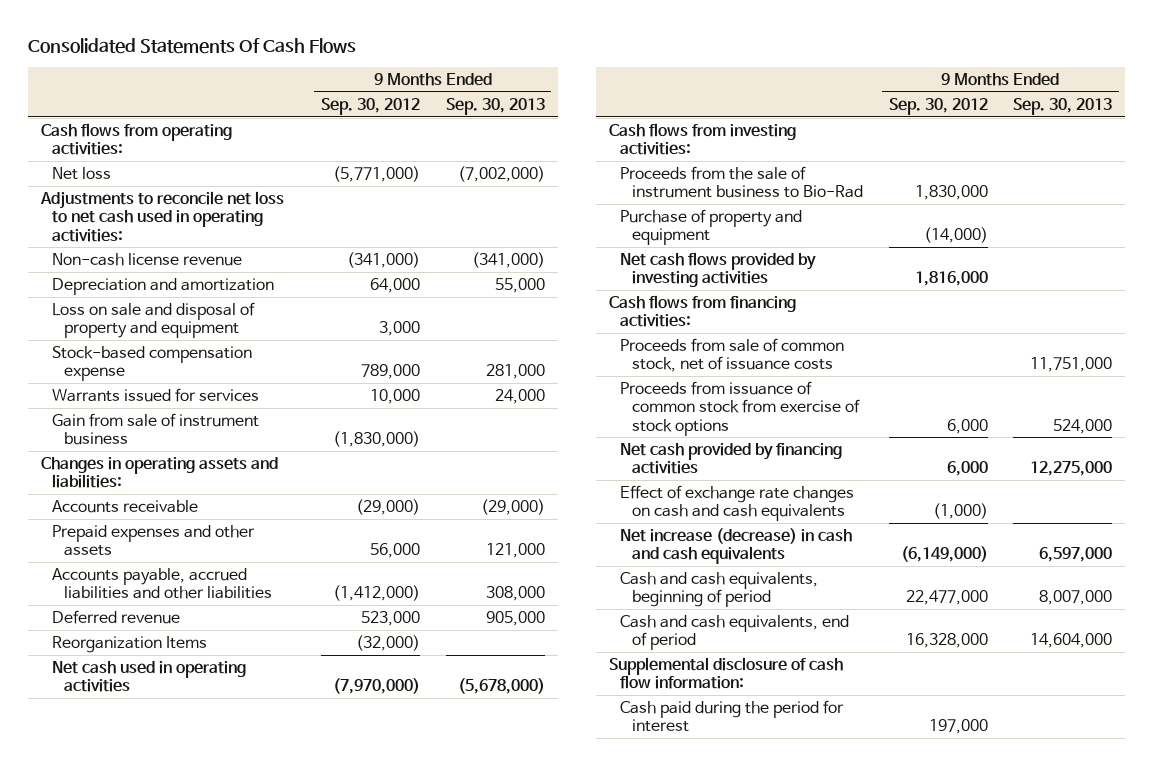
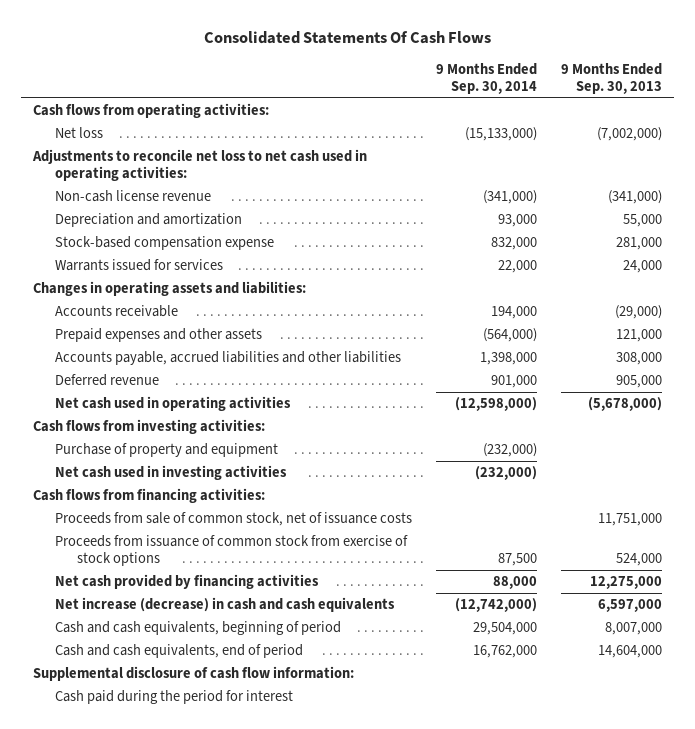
- | 9 Months Ended Sep. 30, 2012 | 9 Months Ended Sep. 30, 2013
+ | 9 Months Ended Sep. 30, 2014 | 9 Months Ended Sep. 30, 2013
- Loss on sale and disposal of property and equipment | 3,000 |
- Gain from sale of instrument business | (1,830,000) |
- Reorganization Items | (32,000) |
- Proceeds from the sale of instrument business to Bio-Rad | 1,830,000 |
- Net cash flows provided by investing activities | 1,816,000 |
+ Net cash used in investing activities | (232,000) |
- Effect of exchange rate changes on cash and cash equivalents | (1,000) |

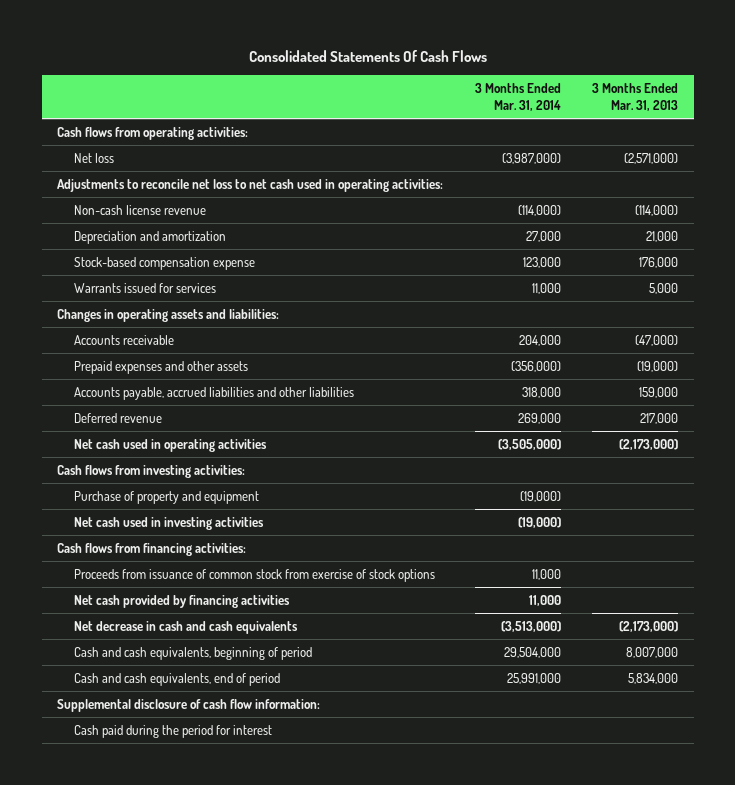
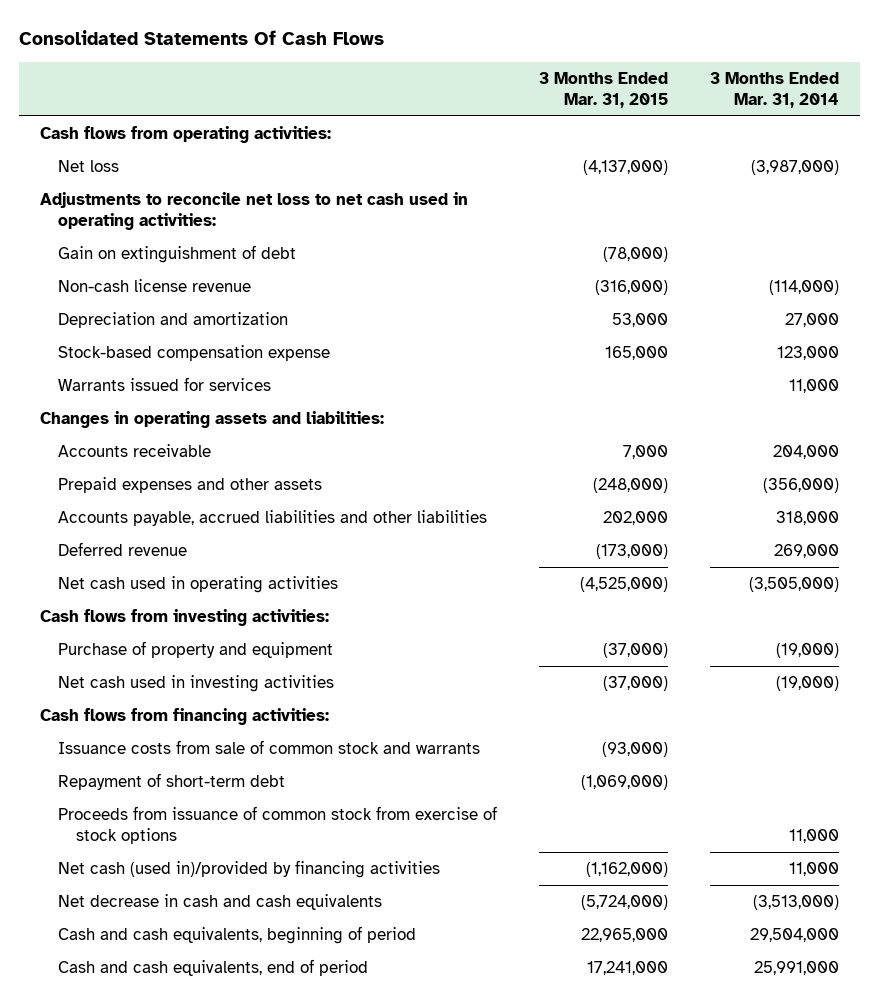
- | 3 Months Ended Mar. 31, 2014 | 3 Months Ended Mar. 31, 2013
+ | 3 Months Ended Mar. 31, 2015 | 3 Months Ended Mar. 31, 2014
+ Gain on extinguishment of debt | (78,000) |
+ Issuance costs from sale of common stock and warrants | (93,000) |
+ Repayment of short-term debt | (1,069,000) |
- Net cash provided by financing activities | 11,000 |
+ Net cash (used in)/provided by financing activities | (1,162,000) | 11,000
- Supplemental disclosure of cash flow information:
- Cash paid during the period for interest

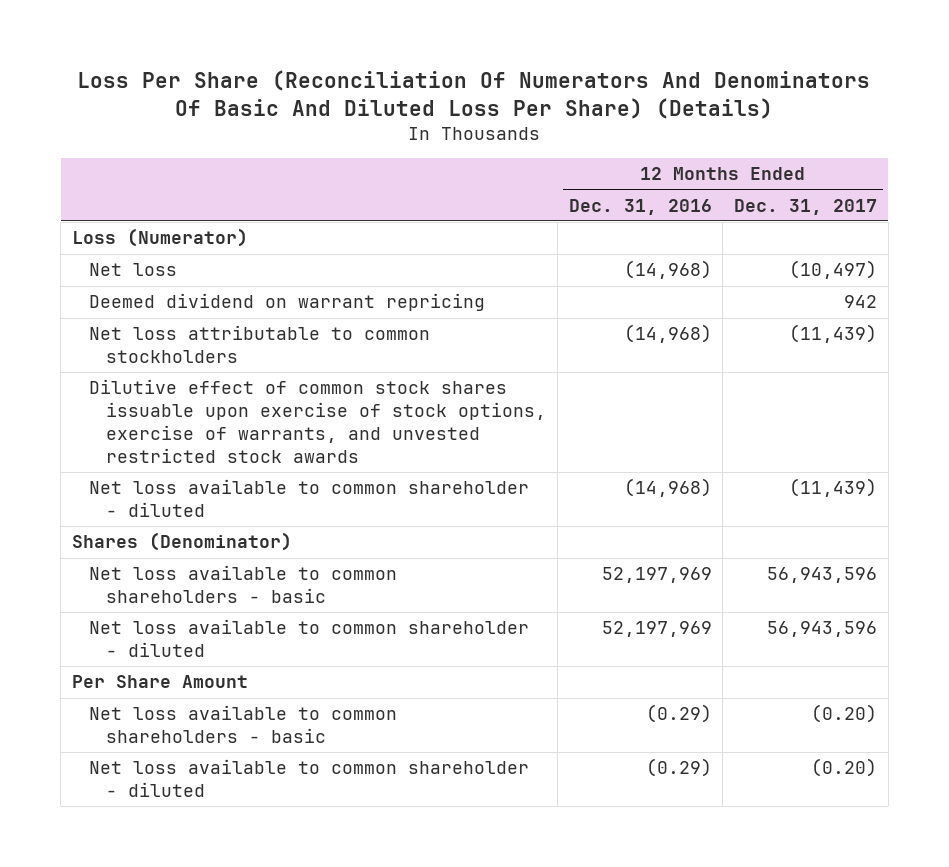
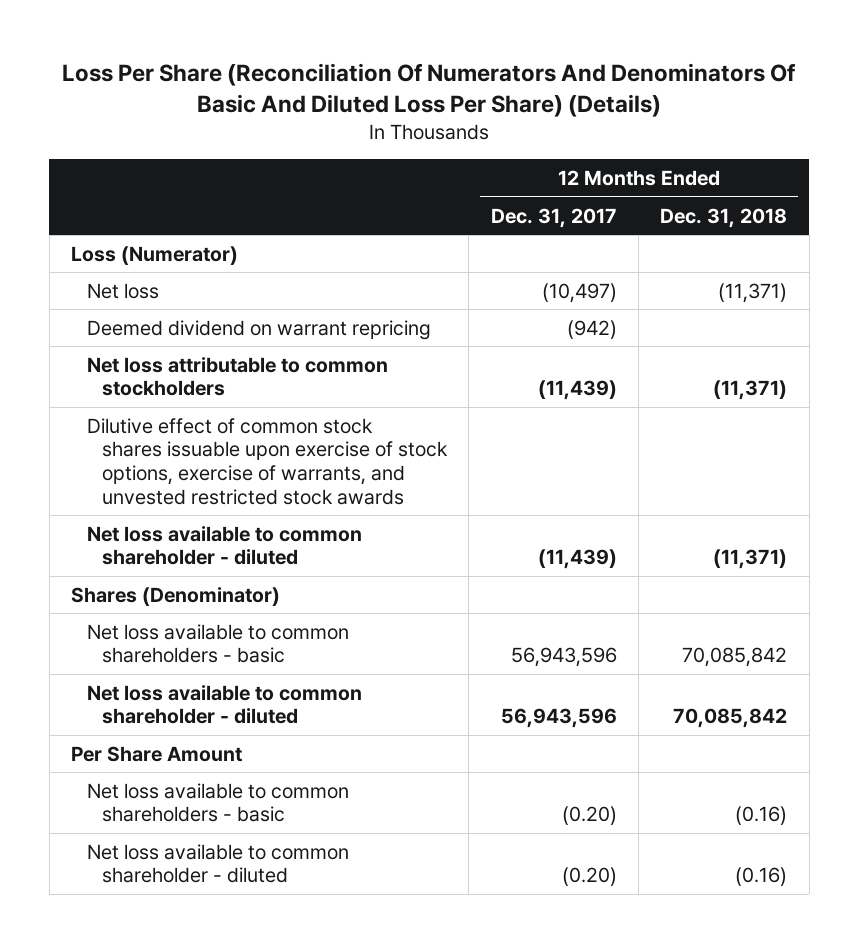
- | 12 Months Ended Dec. 31, 2016 | 12 Months Ended Dec. 31, 2017
+ | 12 Months Ended Dec. 31, 2017 | 12 Months Ended Dec. 31, 2018
- Deemed dividend on warrant repricing | | 942
+ Deemed dividend on warrant repricing | (942) |

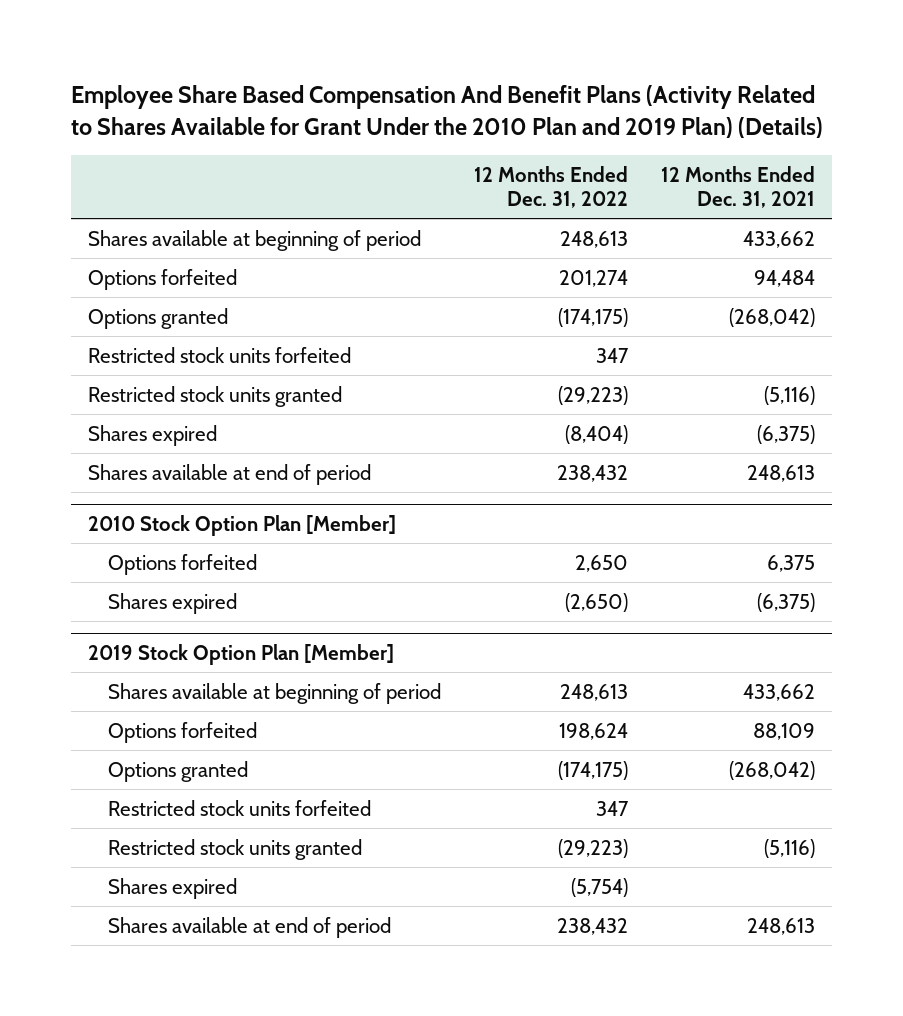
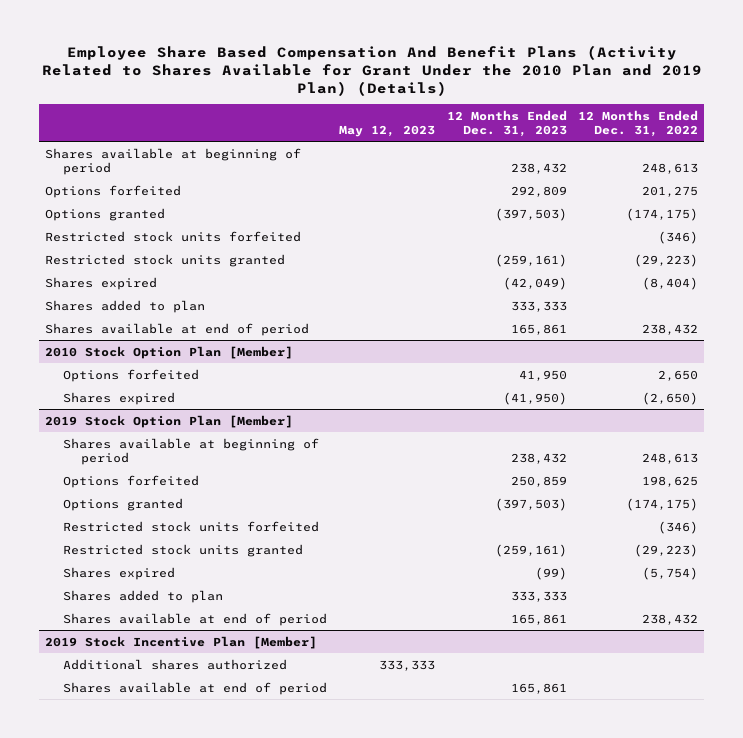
- | 12 Months Ended Dec. 31, 2022 | 12 Months Ended Dec. 31, 2021
+ | May 12, 2023 | 12 Months Ended Dec. 31, 2023 | 12 Months Ended Dec. 31, 2022
- Options forfeited | 201,274 | 94,484
+ Options forfeited | | 292,809 | 201,275
- Restricted stock units forfeited | 347 |
+ Restricted stock units forfeited | | | (346)
+ Shares added to plan | | 333,333 |
@ 2019 Stock Option Plan [Member]
- Options forfeited | 198,624 | 88,109
+ Options forfeited | | 250,859 | 198,625
- Restricted stock units forfeited | 347 |
+ Restricted stock units forfeited | | | (346)
+ Shares added to plan | | 333,333 |
+ 2019 Stock Incentive Plan [Member]
+ Additional shares authorized | 333,333 | |
+ Shares available at end of period | | 165,861 |

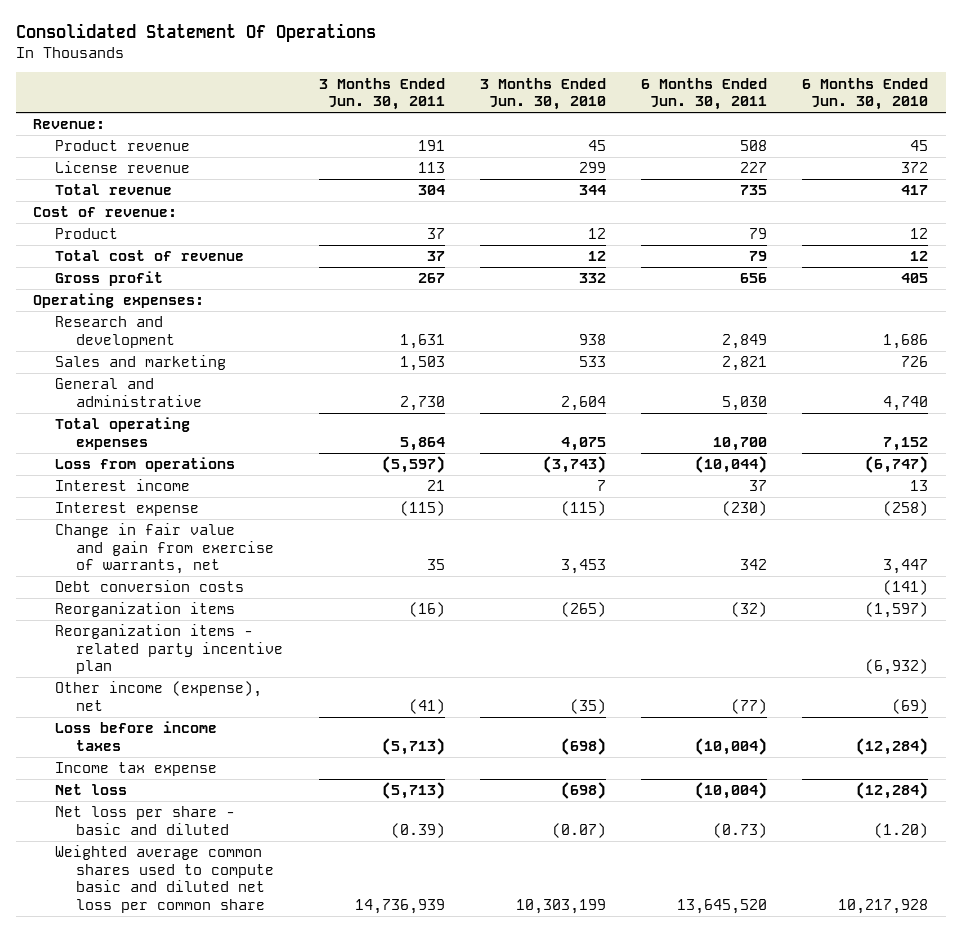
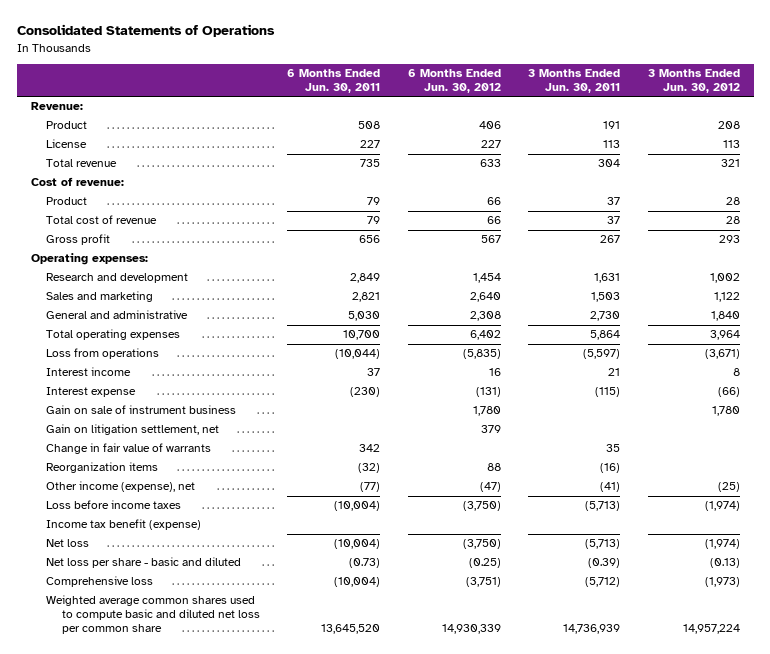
- Consolidated Statement Of Operations
+ Consolidated Statements of Operations
- | 3 Months Ended Jun. 30, 2011 | 3 Months Ended Jun. 30, 2010 | 6 Months Ended Jun. 30, 2011 | 6 Months Ended Jun. 30, 2010
+ | 6 Months Ended Jun. 30, 2011 | 6 Months Ended Jun. 30, 2012 | 3 Months Ended Jun. 30, 2011 | 3 Months Ended Jun. 30, 2012
- Product revenue | 191 | 45 | 508 | 45
- License revenue | 113 | 299 | 227 | 372
+ Product | 508 | 406 | 191 | 208
+ License | 227 | 227 | 113 | 113
- Change in fair value and gain from exercise of warrants, net | 35 | 3,453 | 342 | 3,447
- Debt conversion costs | | | | (141)
+ Gain on sale of instrument business | | 1,780 | | 1,780
+ Gain on litigation settlement, net | | 379 | |
+ Change in fair value of warrants | 342 | | 35 |
- Reorganization items - related party incentive plan | | | | (6,932)
- Income tax expense
+ Income tax benefit (expense)
+ Comprehensive loss | (10,004) | (3,751) | (5,712) | (1,973)

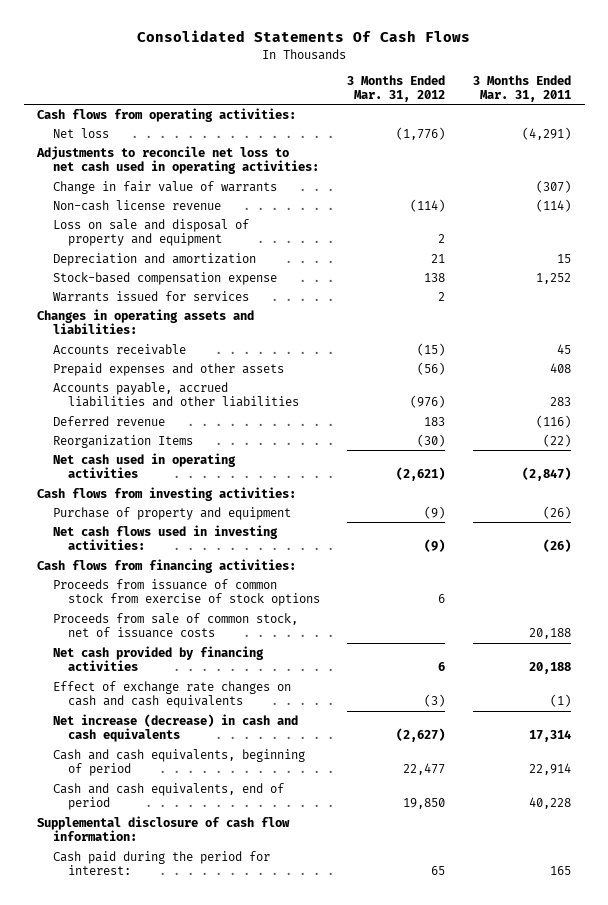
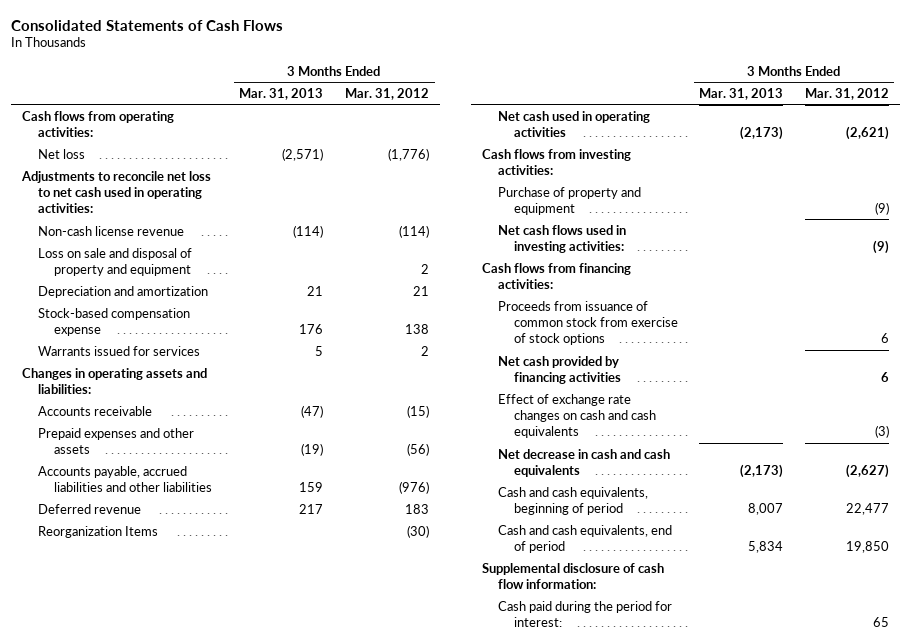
- Consolidated Statements Of Cash Flows
+ Consolidated Statements of Cash Flows
- | 3 Months Ended Mar. 31, 2012 | 3 Months Ended Mar. 31, 2011
+ | 3 Months Ended Mar. 31, 2013 | 3 Months Ended Mar. 31, 2012
- Change in fair value of warrants | | (307)
- Proceeds from sale of common stock, net of issuance costs | | 20,188
- Net increase (decrease) in cash and cash equivalents | (2,627) | 17,314
+ Net decrease in cash and cash equivalents | (2,173) | (2,627)

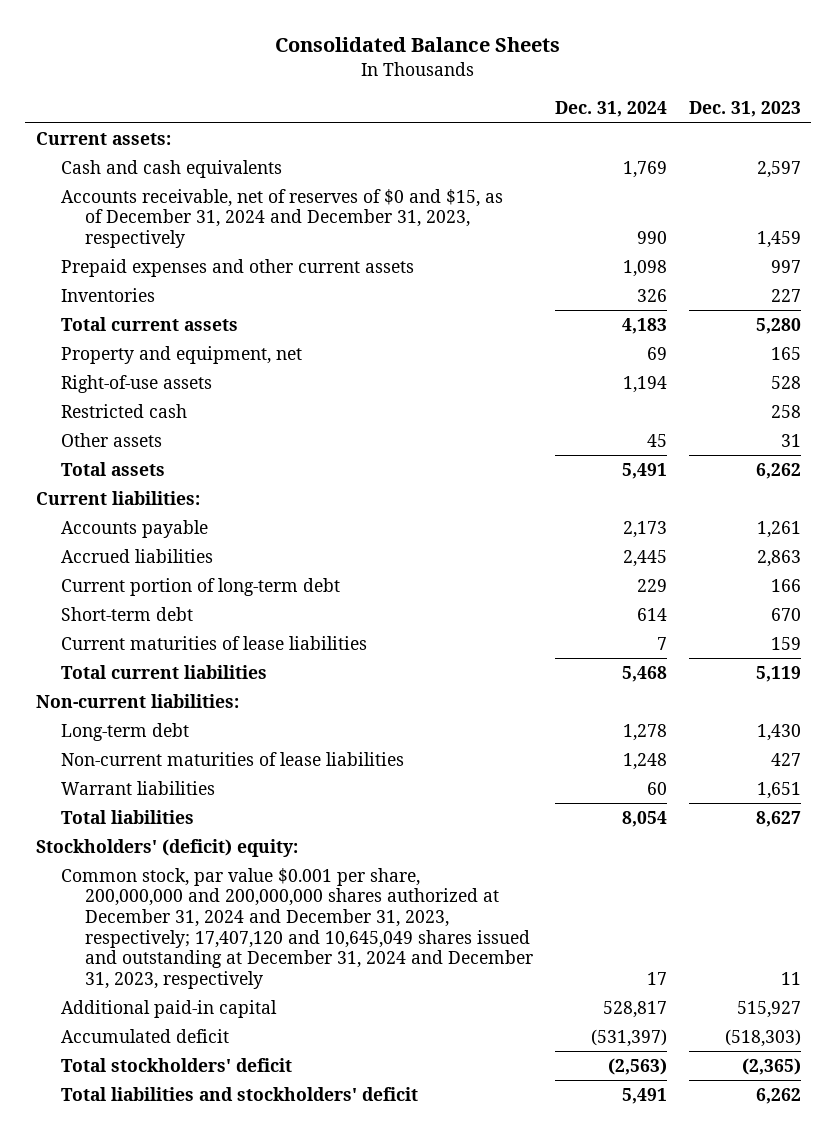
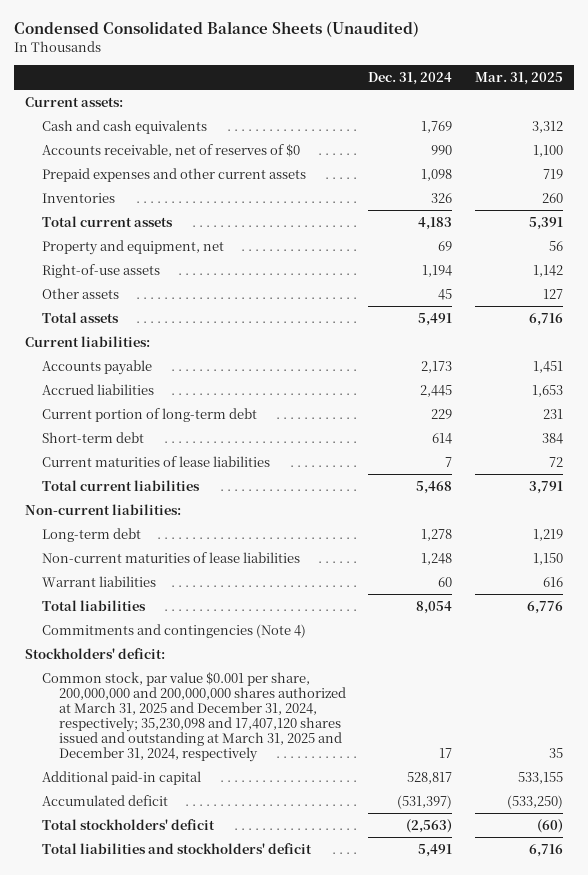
- Consolidated Balance Sheets
+ Condensed Consolidated Balance Sheets (Unaudited)
- | Dec. 31, 2024 | Dec. 31, 2023
+ | Dec. 31, 2024 | Mar. 31, 2025
- Accounts receivable, net of reserves of $0 and $15, as of December 31, 2024 and December 31, 2023, respectively | 990 | 1,459
+ Accounts receivable, net of reserves of $0 | 990 | 1,100
- Restricted cash | | 258
- Stockholders' (deficit) equity:
- Common stock, par value $0.001 per share, 200,000,000 and 200,000,000 shares authorized at December 31, 2024 and December 31, 2023, respectively; 17,407,120 and 10,645,049 shares issued and outstanding at December 31, 2024 and December 31, 2023, respectively | 17 | 11
+ Commitments and contingencies (Note 4)
+ Stockholders' deficit:
+ Common stock, par value $0.001 per share, 200,000,000 and 200,000,000 shares authorized at March 31, 2025 and December 31, 2024, respectively; 35,230,098 and 17,407,120 shares issued and outstanding at March 31, 2025 and December 31, 2024, respectively | 17 | 35

